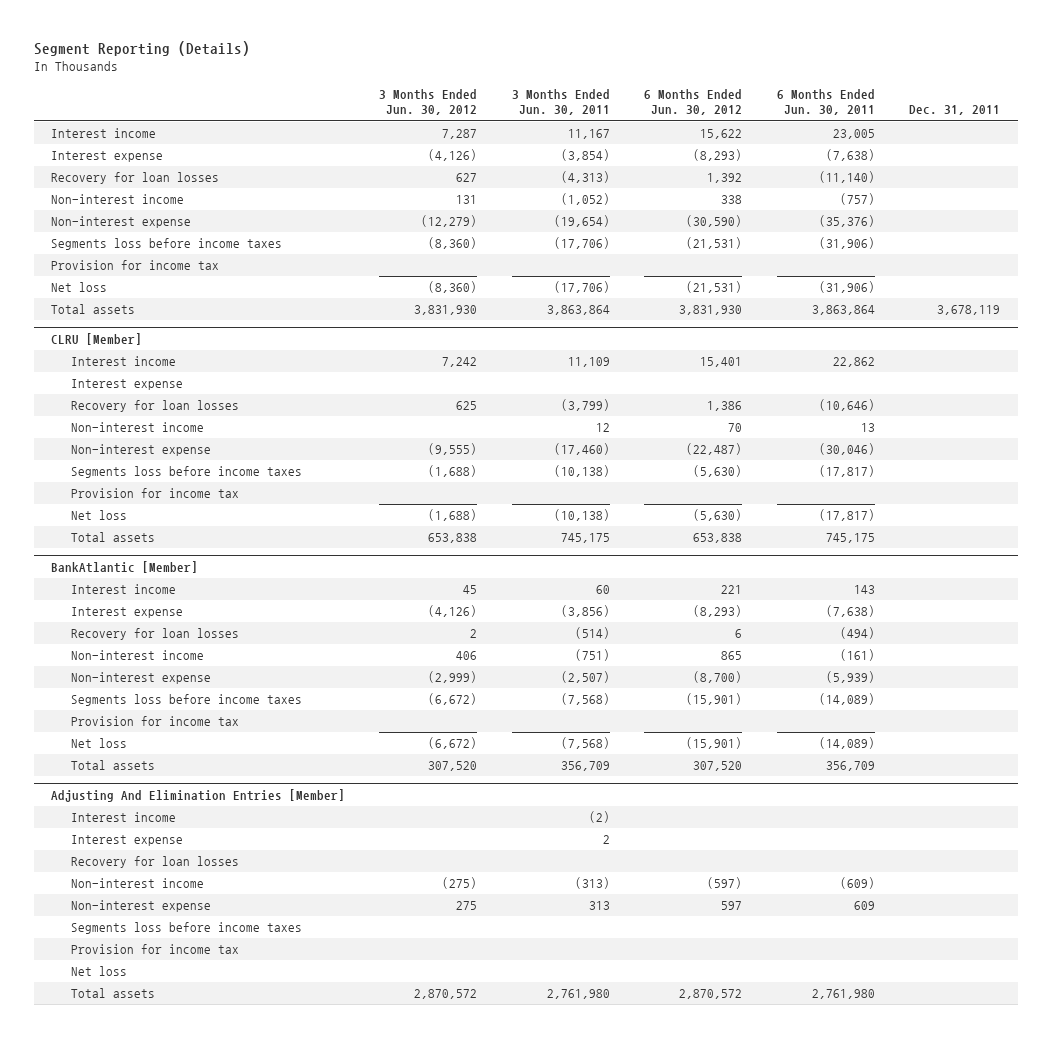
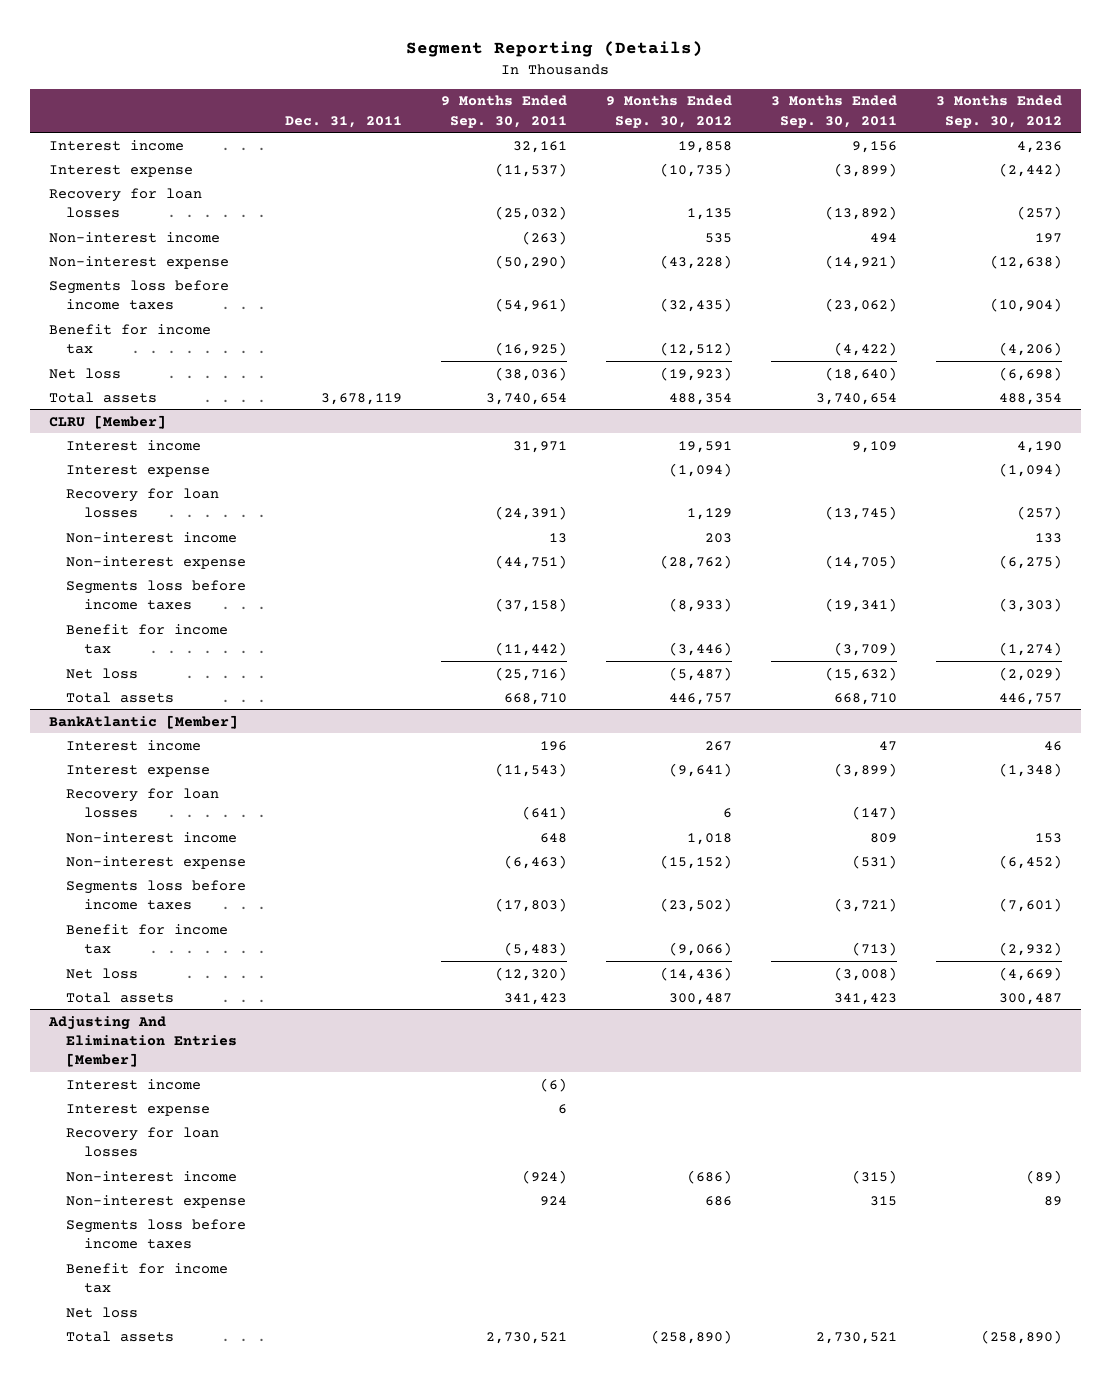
- | 3 Months Ended Jun. 30, 2012 | 3 Months Ended Jun. 30, 2011 | 6 Months Ended Jun. 30, 2012 | 6 Months Ended Jun. 30, 2011 | Dec. 31, 2011
+ | Dec. 31, 2011 | 9 Months Ended Sep. 30, 2011 | 9 Months Ended Sep. 30, 2012 | 3 Months Ended Sep. 30, 2011 | 3 Months Ended Sep. 30, 2012
- Provision for income tax
+ Benefit for income tax | | (16,925) | (12,512) | (4,422) | (4,206)
@ CLRU [Member]
- Provision for income tax
+ Benefit for income tax | | (11,442) | (3,446) | (3,709) | (1,274)
@ BankAtlantic [Member]
- Provision for income tax
+ Benefit for income tax | | (5,483) | (9,066) | (713) | (2,932)
@ Adjusting And Elimination Entries [Member]
- Provision for income tax
+ Benefit for income tax

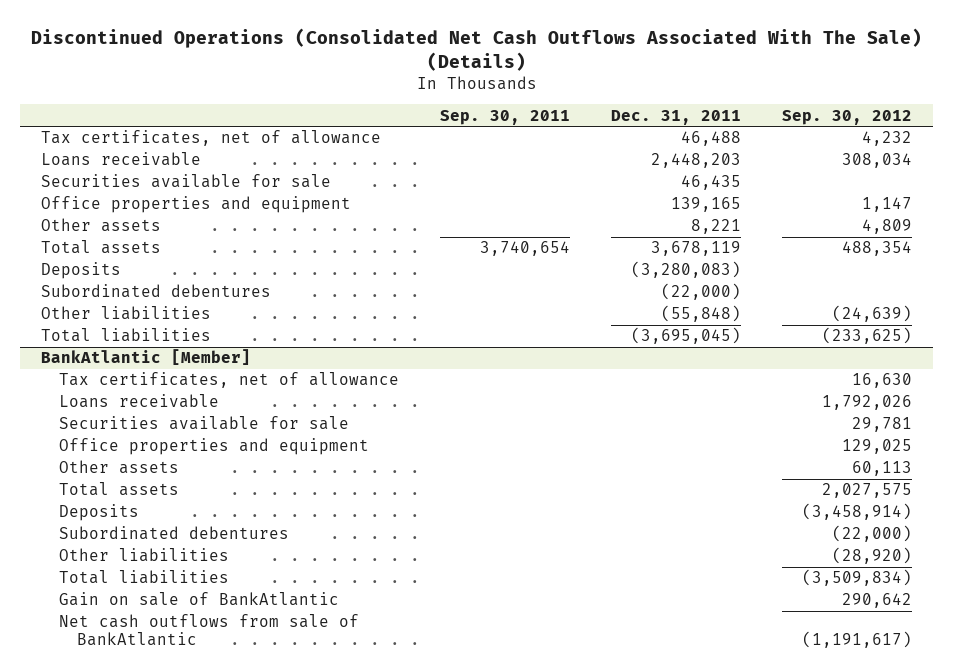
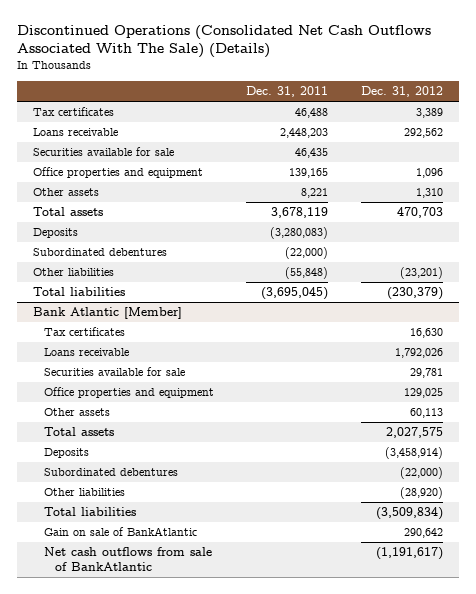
- | Sep. 30, 2011 | Dec. 31, 2011 | Sep. 30, 2012
+ | Dec. 31, 2011 | Dec. 31, 2012
- Tax certificates, net of allowance | | 46,488 | 4,232
+ Tax certificates | 46,488 | 3,389
- BankAtlantic [Member]
- Tax certificates, net of allowance | | | 16,630
- Loans receivable | | | 1,792,026
- Securities available for sale | | | 29,781
- Office properties and equipment | | | 129,025
- Other assets | | | 60,113
- Total assets | | | 2,027,575
- Deposits | | | (3,458,914)
- Subordinated debentures | | | (22,000)
- Other liabilities | | | (28,920)
- Total liabilities | | | (3,509,834)
- Gain on sale of BankAtlantic | | | 290,642
- Net cash outflows from sale of BankAtlantic | | | (1,191,617)
+ Bank Atlantic [Member]
+ Tax certificates | | 16,630
+ Loans receivable | | 1,792,026
+ Securities available for sale | | 29,781
+ Office properties and equipment | | 129,025
+ Other assets | | 60,113
+ Total assets | | 2,027,575
+ Deposits | | (3,458,914)
+ Subordinated debentures | | (22,000)
+ Other liabilities | | (28,920)
+ Total liabilities | | (3,509,834)
+ Gain on sale of BankAtlantic | | 290,642
+ Net cash outflows from sale of BankAtlantic | | (1,191,617)

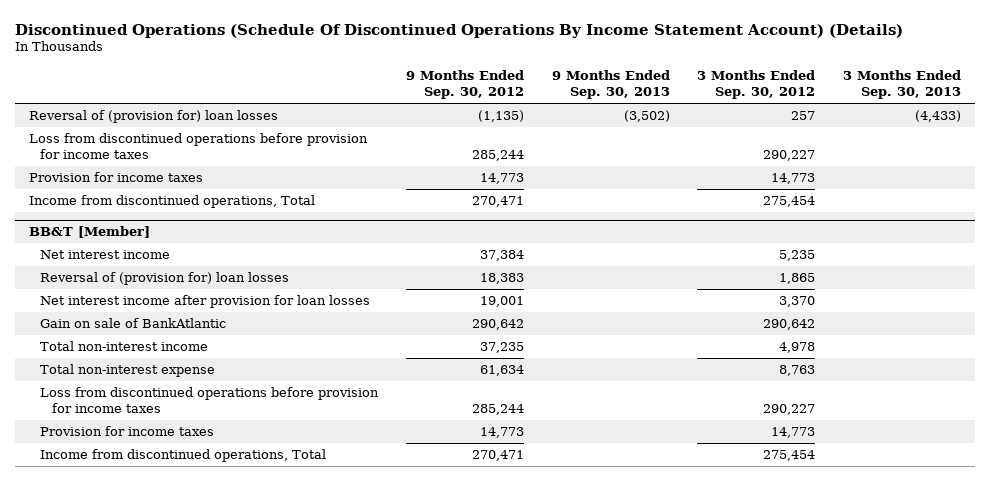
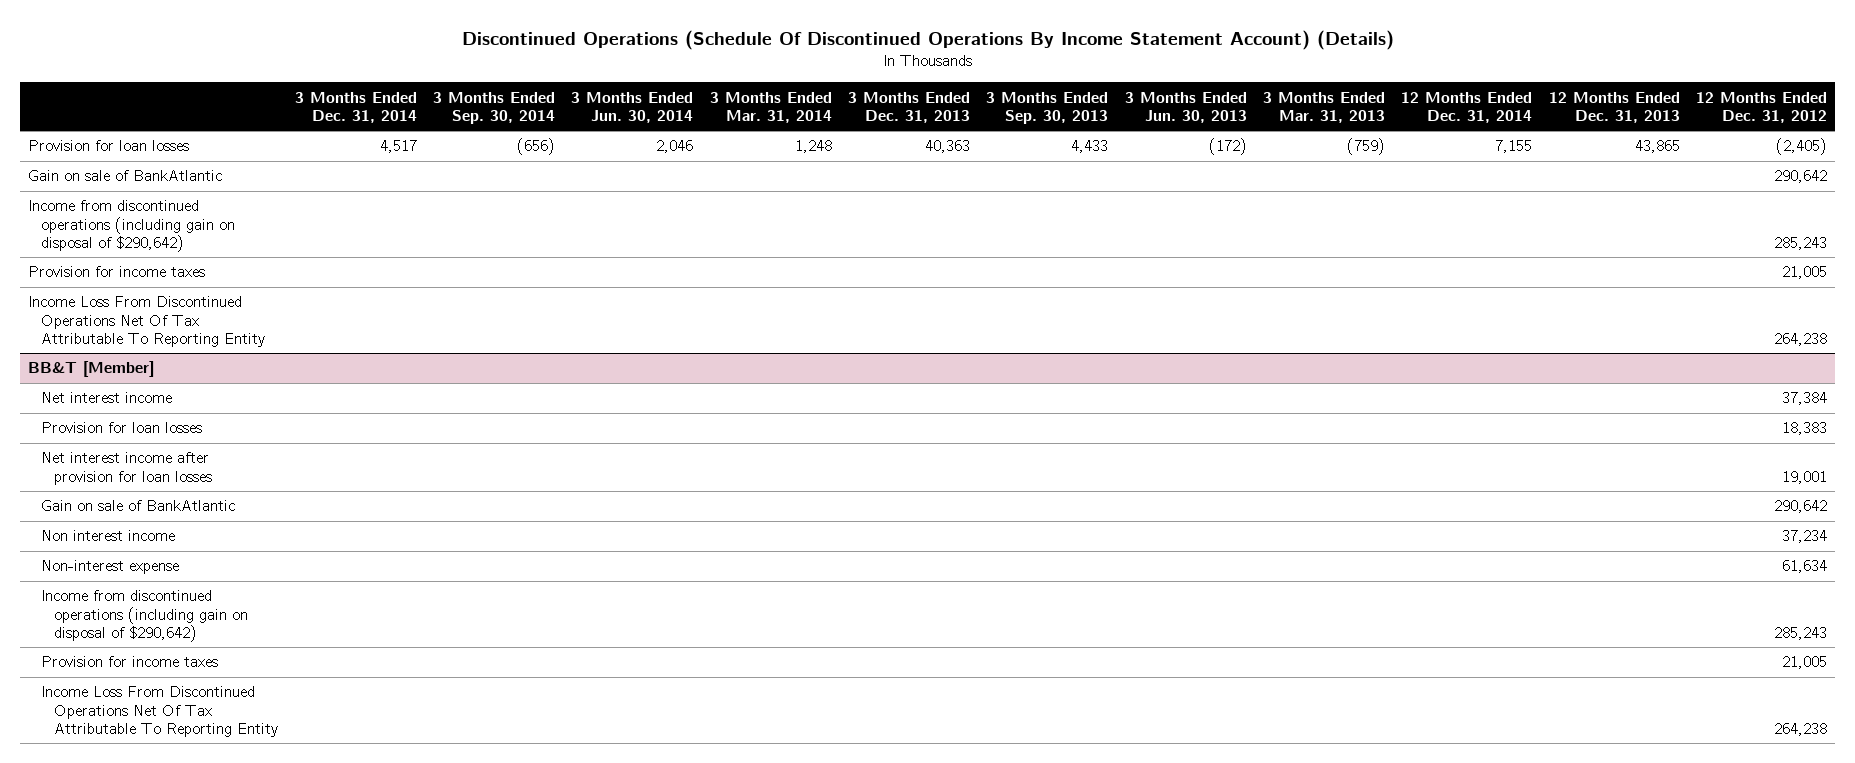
- | 9 Months Ended Sep. 30, 2012 | 9 Months Ended Sep. 30, 2013 | 3 Months Ended Sep. 30, 2012 | 3 Months Ended Sep. 30, 2013
+ | 3 Months Ended Dec. 31, 2014 | 3 Months Ended Sep. 30, 2014 | 3 Months Ended Jun. 30, 2014 | 3 Months Ended Mar. 31, 2014 | 3 Months Ended Dec. 31, 2013 | 3 Months Ended Sep. 30, 2013 | 3 Months Ended Jun. 30, 2013 | 3 Months Ended Mar. 31, 2013 | 12 Months Ended Dec. 31, 2014 | 12 Months Ended Dec. 31, 2013 | 12 Months Ended Dec. 31, 2012
- Reversal of (provision for) loan losses | (1,135) | (3,502) | 257 | (4,433)
- Loss from discontinued operations before provision for income taxes | 285,244 | | 290,227 |
+ Provision for loan losses | 4,517 | (656) | 2,046 | 1,248 | 40,363 | 4,433 | (172) | (759) | 7,155 | 43,865 | (2,405)
+ Gain on sale of BankAtlantic | | | | | | | | | | | 290,642
+ Income from discontinued operations (including gain on disposal of $290,642) | | | | | | | | | | | 285,243
- Income from discontinued operations, Total | 270,471 | | 275,454 |
+ Income Loss From Discontinued Operations Net Of Tax Attributable To Reporting Entity | | | | | | | | | | | 264,238
@ BB&T [Member]
- Reversal of (provision for) loan losses | 18,383 | | 1,865 |
+ Provision for loan losses | | | | | | | | | | | 18,383
- Total non-interest income | 37,235 | | 4,978 |
- Total non-interest expense | 61,634 | | 8,763 |
- Loss from discontinued operations before provision for income taxes | 285,244 | | 290,227 |
+ Non interest income | | | | | | | | | | | 37,234
+ Non-interest expense | | | | | | | | | | | 61,634
+ Income from discontinued operations (including gain on disposal of $290,642) | | | | | | | | | | | 285,243
- Income from discontinued operations, Total | 270,471 | | 275,454 |
+ Income Loss From Discontinued Operations Net Of Tax Attributable To Reporting Entity | | | | | | | | | | | 264,238

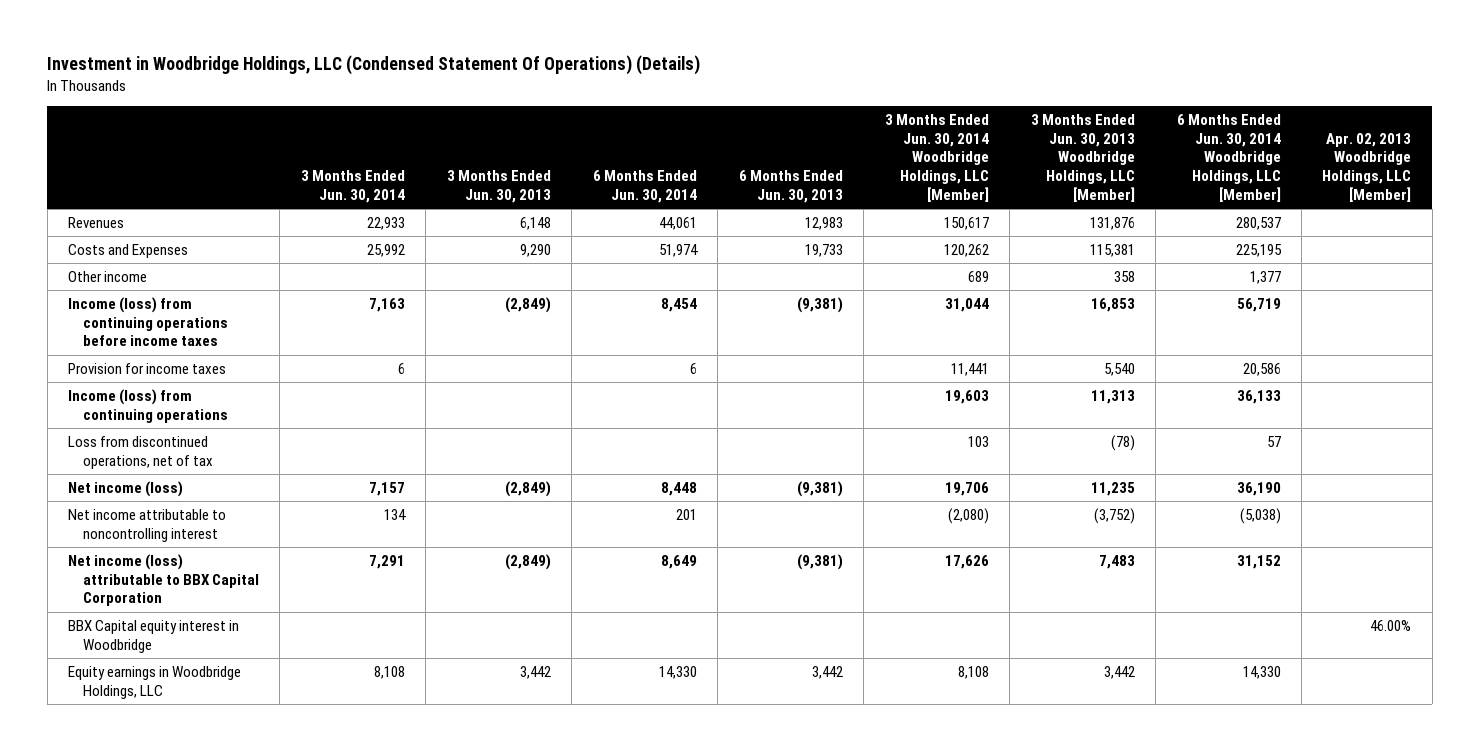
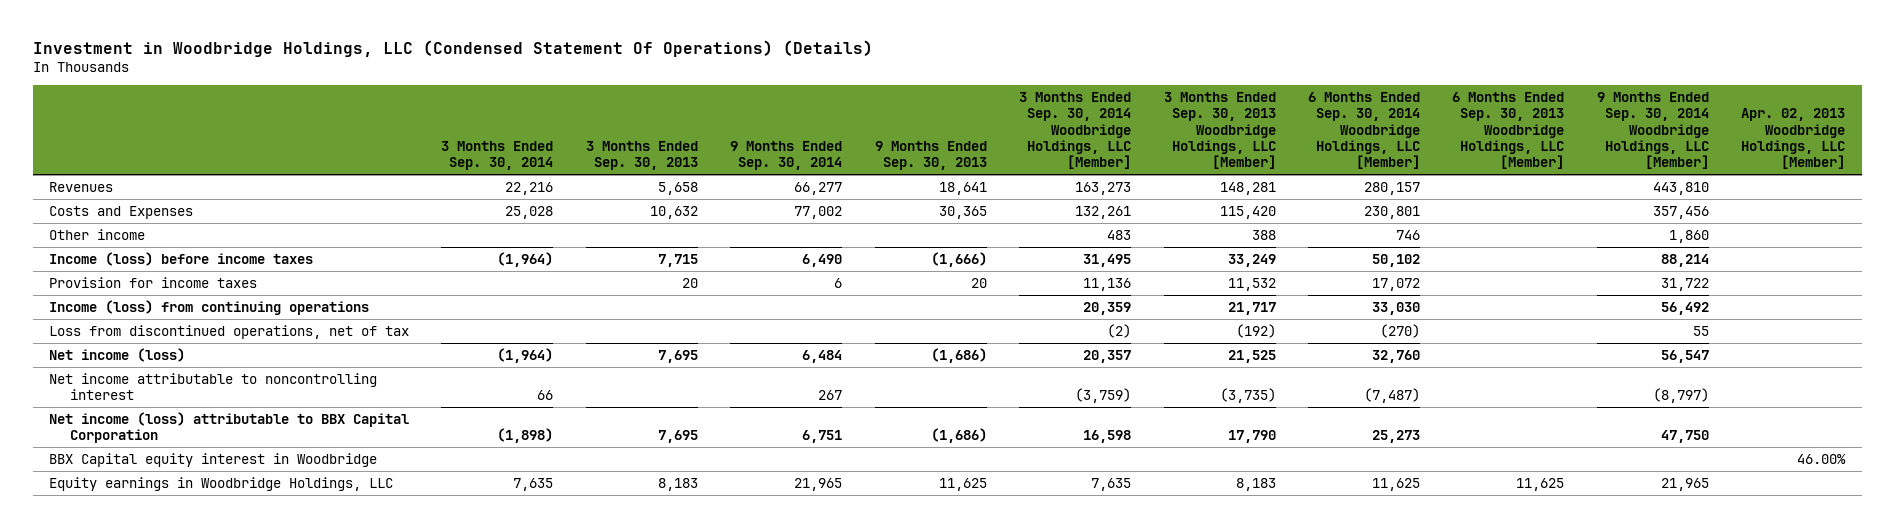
- | 3 Months Ended Jun. 30, 2014 | 3 Months Ended Jun. 30, 2013 | 6 Months Ended Jun. 30, 2014 | 6 Months Ended Jun. 30, 2013 | 3 Months Ended Jun. 30, 2014 Woodbridge Holdings, LLC [Member] | 3 Months Ended Jun. 30, 2013 Woodbridge Holdings, LLC [Member] | 6 Months Ended Jun. 30, 2014 Woodbridge Holdings, LLC [Member] | Apr. 02, 2013 Woodbridge Holdings, LLC [Member]
+ | 3 Months Ended Sep. 30, 2014 | 3 Months Ended Sep. 30, 2013 | 9 Months Ended Sep. 30, 2014 | 9 Months Ended Sep. 30, 2013 | 3 Months Ended Sep. 30, 2014 Woodbridge Holdings, LLC [Member] | 3 Months Ended Sep. 30, 2013 Woodbridge Holdings, LLC [Member] | 6 Months Ended Sep. 30, 2014 Woodbridge Holdings, LLC [Member] | 6 Months Ended Sep. 30, 2013 Woodbridge Holdings, LLC [Member] | 9 Months Ended Sep. 30, 2014 Woodbridge Holdings, LLC [Member] | Apr. 02, 2013 Woodbridge Holdings, LLC [Member]
- Income (loss) from continuing operations before income taxes | 7,163 | (2,849) | 8,454 | (9,381) | 31,044 | 16,853 | 56,719 |
+ Income (loss) before income taxes | (1,964) | 7,715 | 6,490 | (1,666) | 31,495 | 33,249 | 50,102 | | 88,214 |

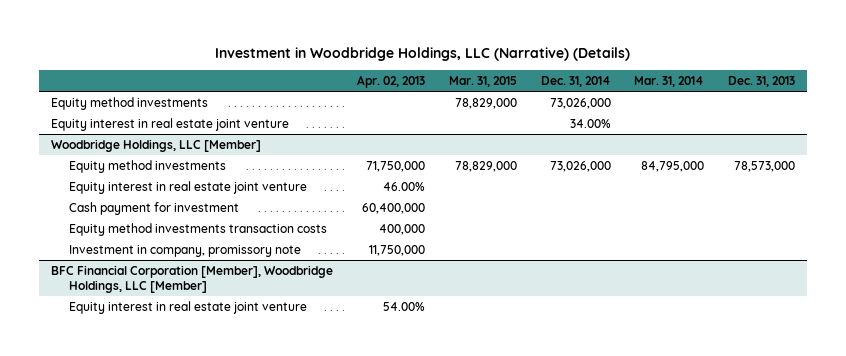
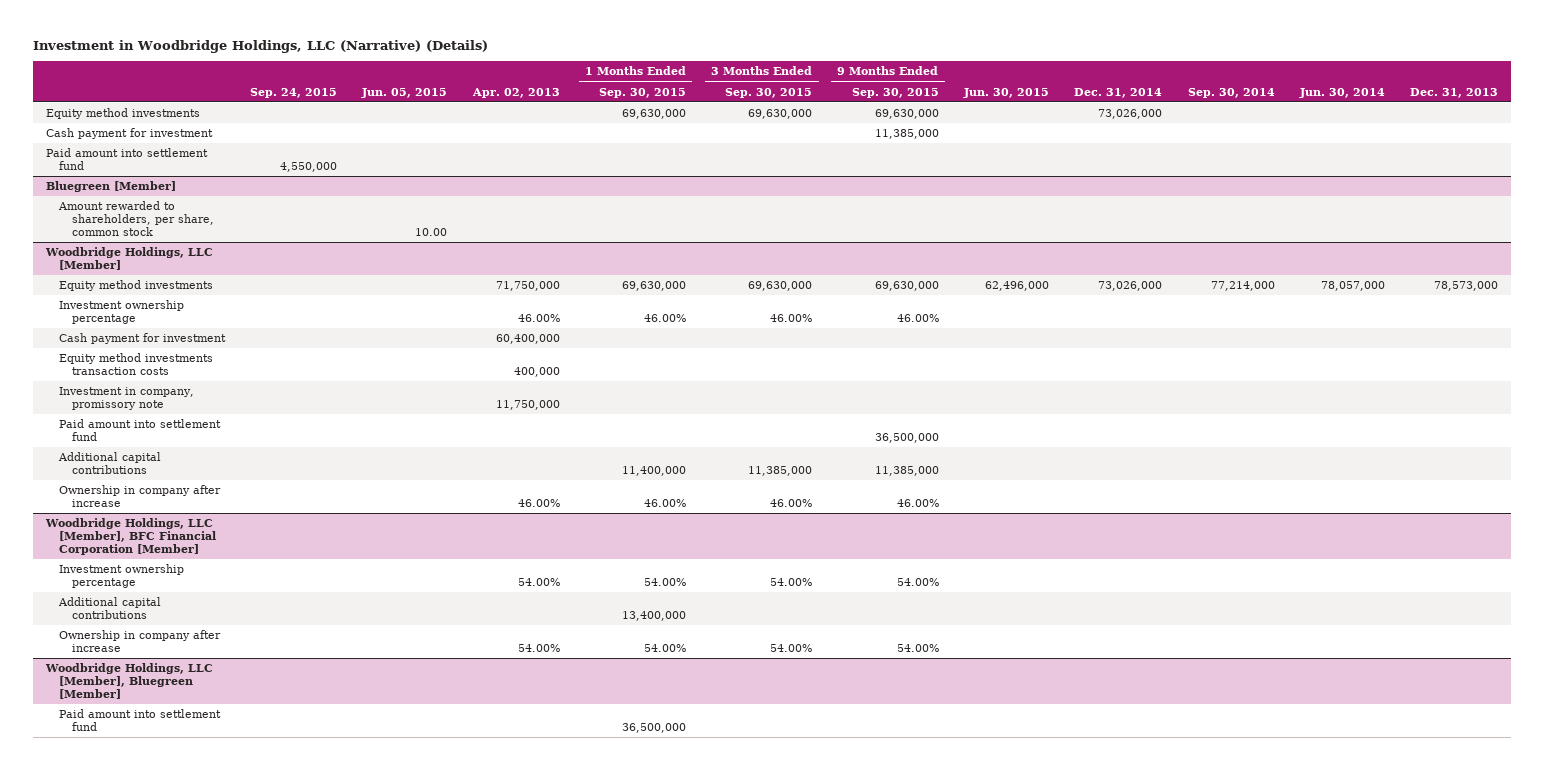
- | Apr. 02, 2013 | Mar. 31, 2015 | Dec. 31, 2014 | Mar. 31, 2014 | Dec. 31, 2013
+ | Sep. 24, 2015 | Jun. 05, 2015 | Apr. 02, 2013 | 1 Months Ended Sep. 30, 2015 | 3 Months Ended Sep. 30, 2015 | 9 Months Ended Sep. 30, 2015 | Jun. 30, 2015 | Dec. 31, 2014 | Sep. 30, 2014 | Jun. 30, 2014 | Dec. 31, 2013
- Equity interest in real estate joint venture | | | 34.00% | |
+ Cash payment for investment | | | | | | 11,385,000 | | | | |
+ Paid amount into settlement fund | 4,550,000 | | | | | | | | | |
+ Bluegreen [Member]
+ Amount rewarded to shareholders, per share, common stock | | 10.00 | | | | | | | | |
@ Woodbridge Holdings, LLC [Member]
- Equity interest in real estate joint venture | 46.00% | | | |
+ Investment ownership percentage | | | 46.00% | 46.00% | 46.00% | 46.00% | | | | |
- BFC Financial Corporation [Member], Woodbridge Holdings, LLC [Member]
- Equity interest in real estate joint venture | 54.00% | | | |
@ Woodbridge Holdings, LLC [Member]
+ Paid amount into settlement fund | | | | | | 36,500,000 | | | | |
+ Additional capital contributions | | | | 11,400,000 | 11,385,000 | 11,385,000 | | | | |
+ Ownership in company after increase | | | 46.00% | 46.00% | 46.00% | 46.00% | | | | |
+ Woodbridge Holdings, LLC [Member], BFC Financial Corporation [Member]
+ Investment ownership percentage | | | 54.00% | 54.00% | 54.00% | 54.00% | | | | |
+ Additional capital contributions | | | | 13,400,000 | | | | | | |
+ Ownership in company after increase | | | 54.00% | 54.00% | 54.00% | 54.00% | | | | |
+ Woodbridge Holdings, LLC [Member], Bluegreen [Member]
+ Paid amount into settlement fund | | | | 36,500,000 | | | | | | |

